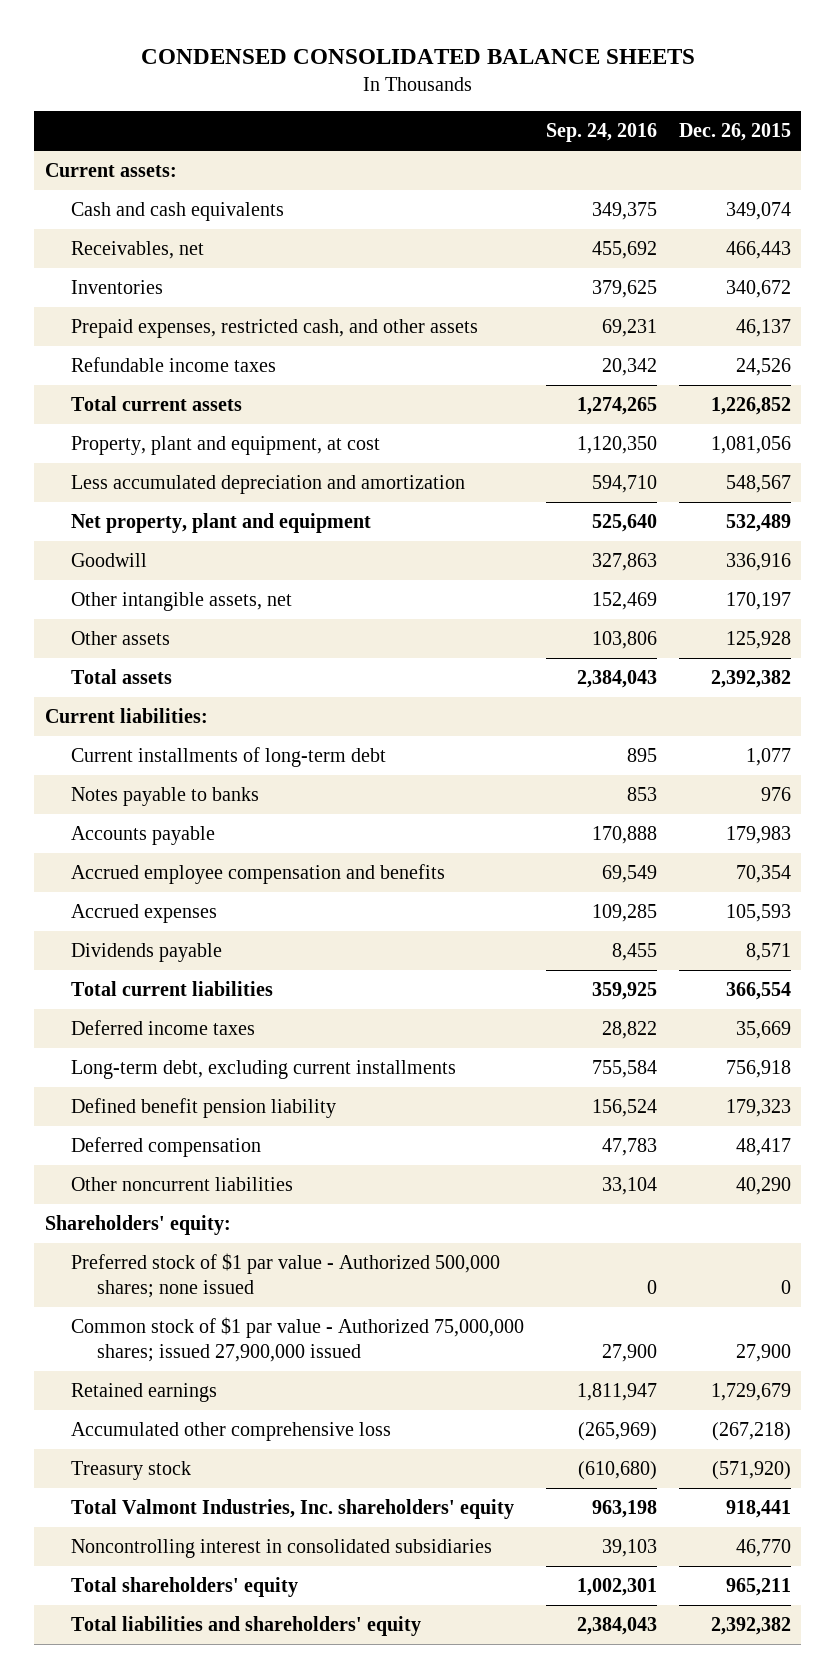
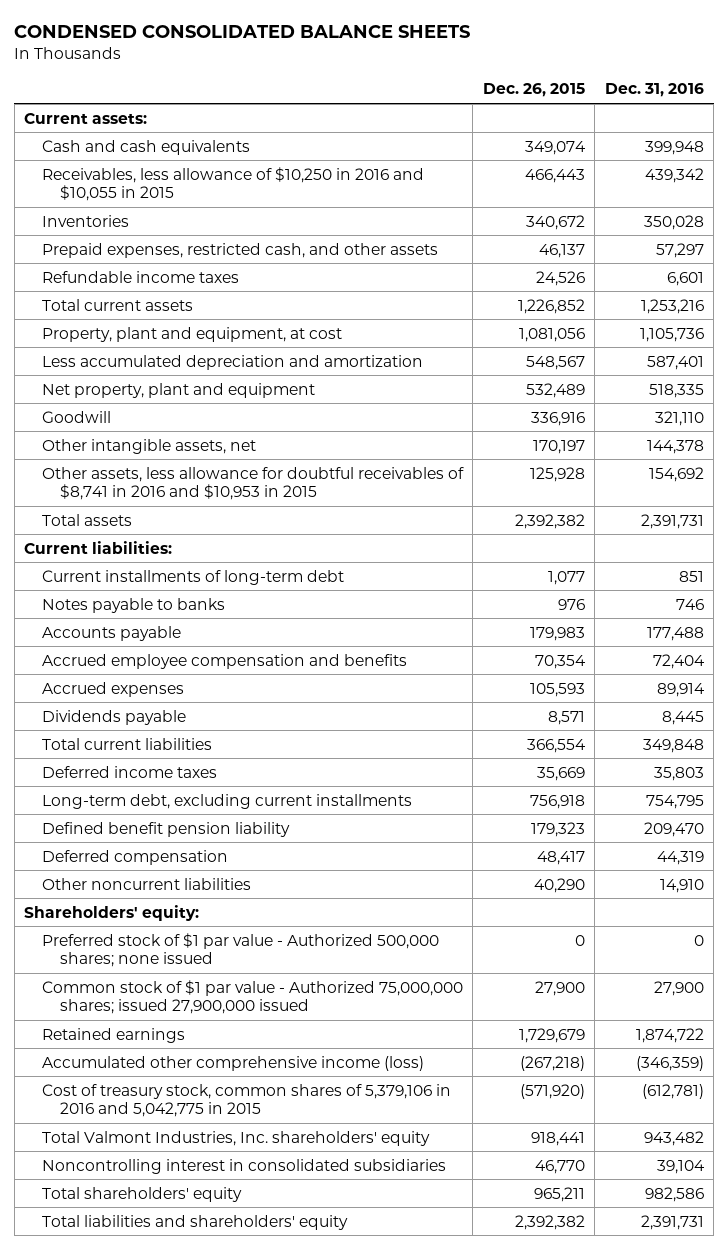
- | Sep. 24, 2016 | Dec. 26, 2015
+ | Dec. 26, 2015 | Dec. 31, 2016
- Receivables, net | 455,692 | 466,443
+ Receivables, less allowance of $10,250 in 2016 and $10,055 in 2015 | 466,443 | 439,342
- Other assets | 103,806 | 125,928
+ Other assets, less allowance for doubtful receivables of $8,741 in 2016 and $10,953 in 2015 | 125,928 | 154,692
- Accumulated other comprehensive loss | (265,969) | (267,218)
- Treasury stock | (610,680) | (571,920)
+ Accumulated other comprehensive income (loss) | (267,218) | (346,359)
+ Cost of treasury stock, common shares of 5,379,106 in 2016 and 5,042,775 in 2015 | (571,920) | (612,781)

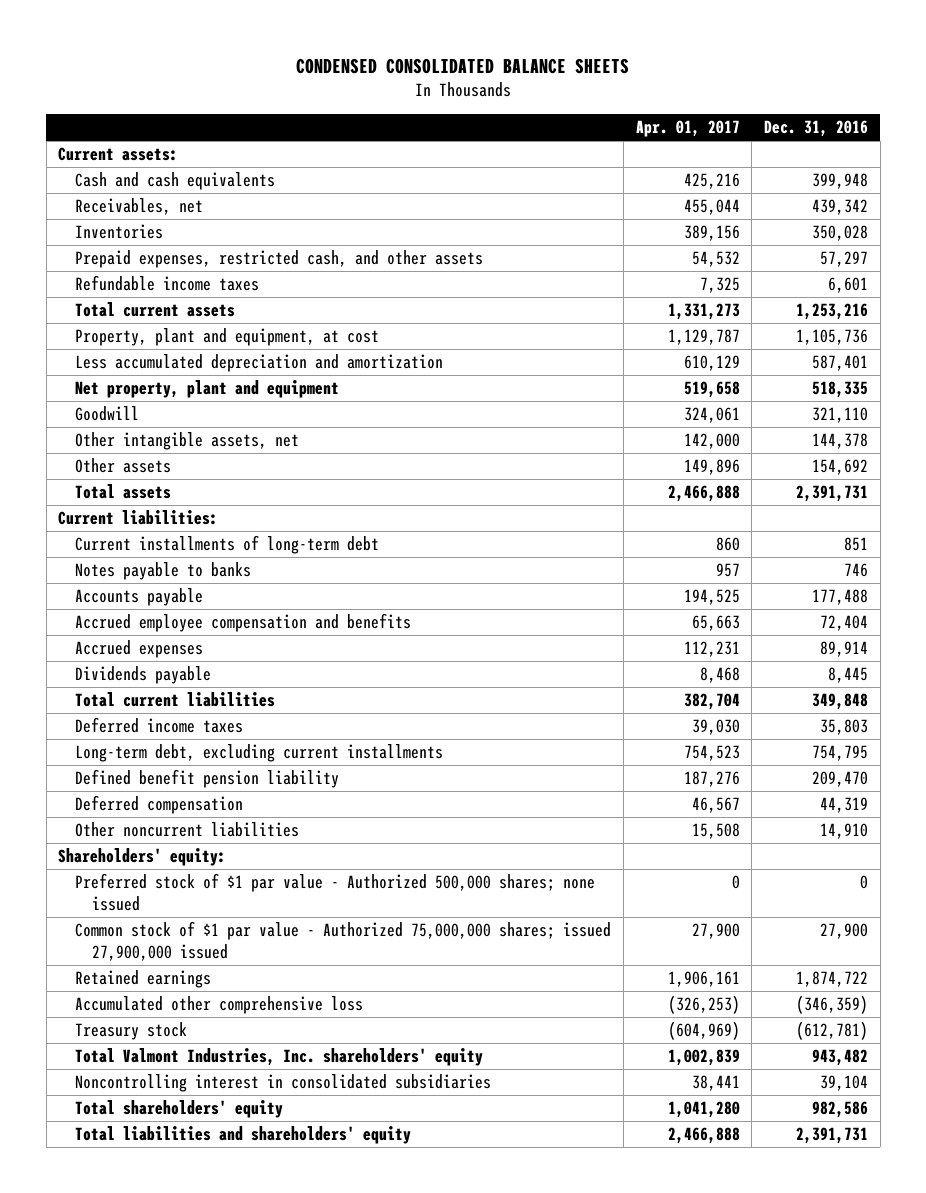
- | Dec. 26, 2015 | Dec. 31, 2016
+ | Apr. 01, 2017 | Dec. 31, 2016
- Receivables, less allowance of $10,250 in 2016 and $10,055 in 2015 | 466,443 | 439,342
+ Receivables, net | 455,044 | 439,342
- Other assets, less allowance for doubtful receivables of $8,741 in 2016 and $10,953 in 2015 | 125,928 | 154,692
+ Other assets | 149,896 | 154,692
- Accumulated other comprehensive income (loss) | (267,218) | (346,359)
- Cost of treasury stock, common shares of 5,379,106 in 2016 and 5,042,775 in 2015 | (571,920) | (612,781)
+ Accumulated other comprehensive loss | (326,253) | (346,359)
+ Treasury stock | (604,969) | (612,781)

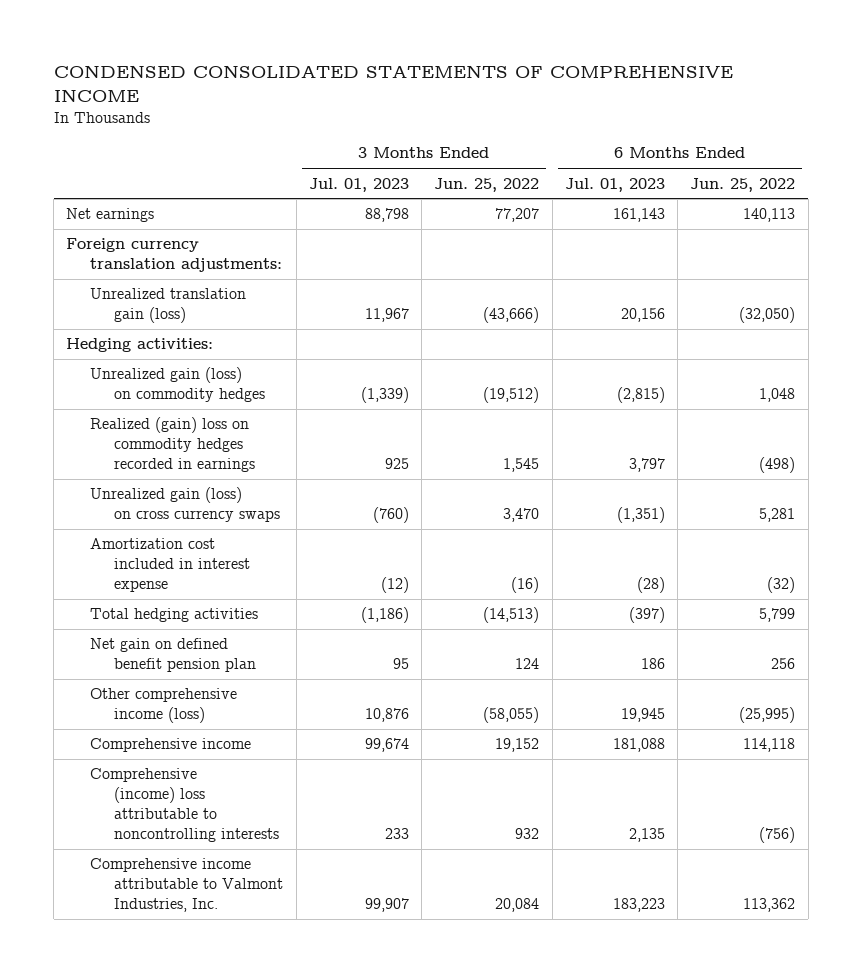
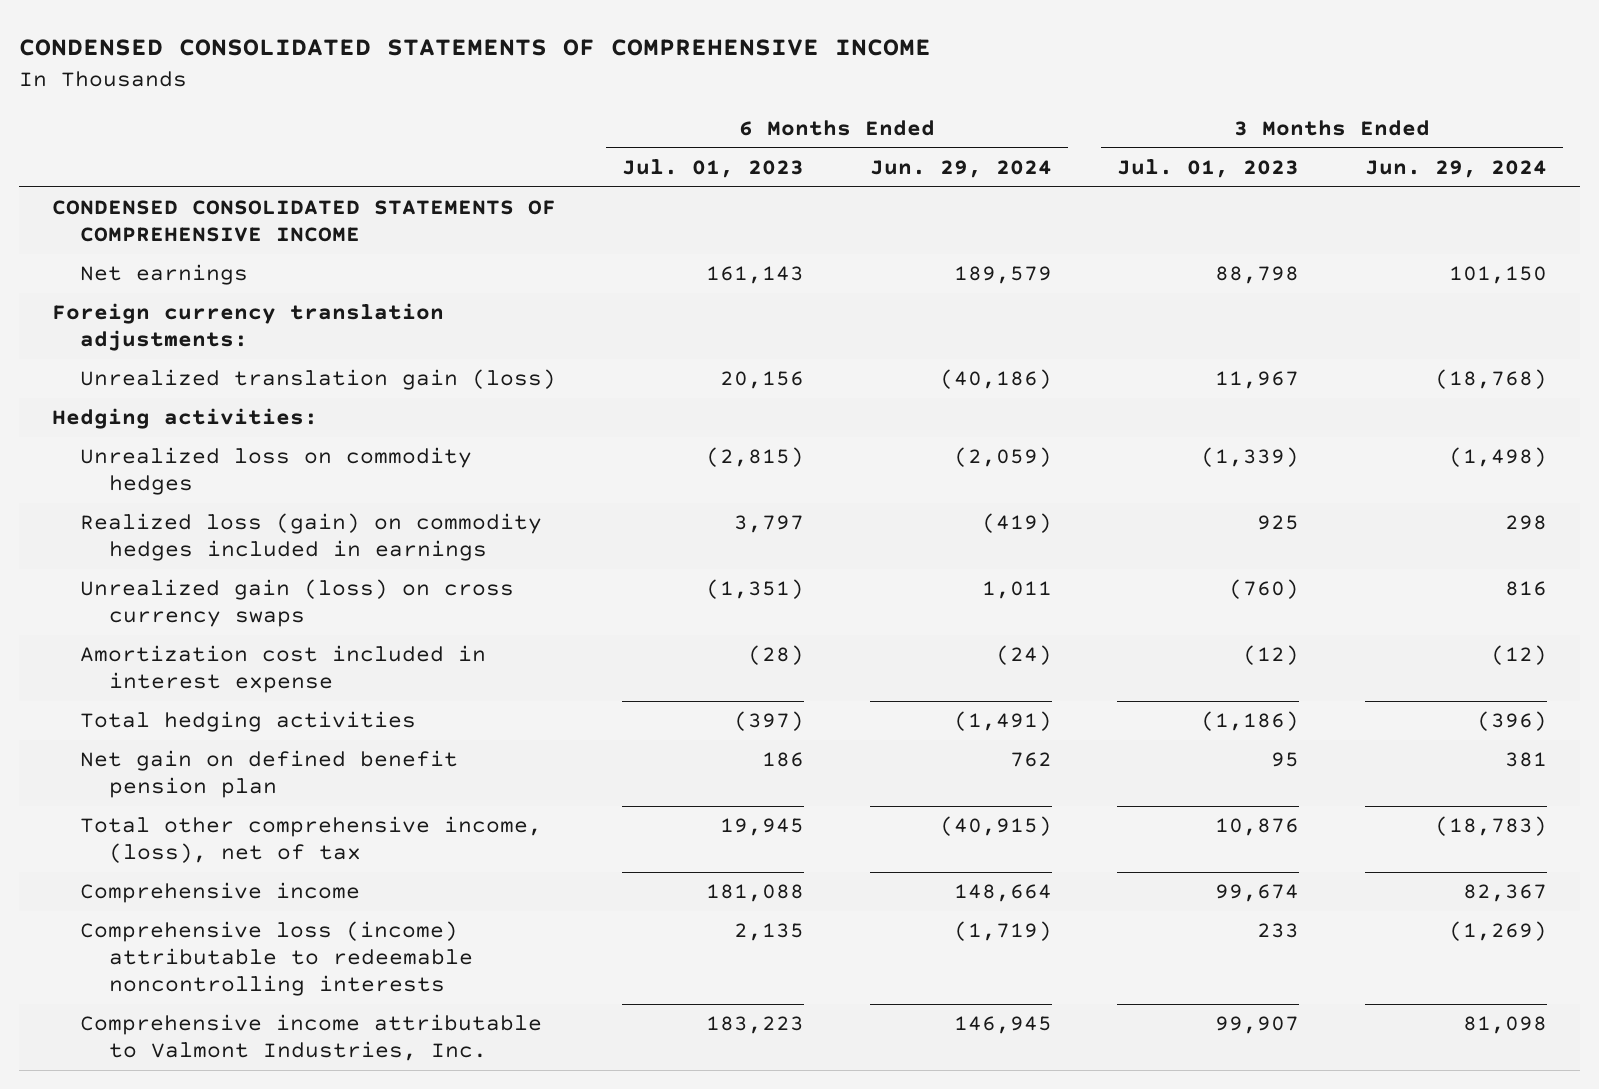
- | 3 Months Ended Jul. 01, 2023 | 3 Months Ended Jun. 25, 2022 | 6 Months Ended Jul. 01, 2023 | 6 Months Ended Jun. 25, 2022
+ | 6 Months Ended Jul. 01, 2023 | 6 Months Ended Jun. 29, 2024 | 3 Months Ended Jul. 01, 2023 | 3 Months Ended Jun. 29, 2024
+ CONDENSED CONSOLIDATED STATEMENTS OF COMPREHENSIVE INCOME
- Unrealized gain (loss) on commodity hedges | (1,339) | (19,512) | (2,815) | 1,048
- Realized (gain) loss on commodity hedges recorded in earnings | 925 | 1,545 | 3,797 | (498)
+ Unrealized loss on commodity hedges | (2,815) | (2,059) | (1,339) | (1,498)
+ Realized loss (gain) on commodity hedges included in earnings | 3,797 | (419) | 925 | 298
- Other comprehensive income (loss) | 10,876 | (58,055) | 19,945 | (25,995)
+ Total other comprehensive income, (loss), net of tax | 19,945 | (40,915) | 10,876 | (18,783)
- Comprehensive (income) loss attributable to noncontrolling interests | 233 | 932 | 2,135 | (756)
+ Comprehensive loss (income) attributable to redeemable noncontrolling interests | 2,135 | (1,719) | 233 | (1,269)

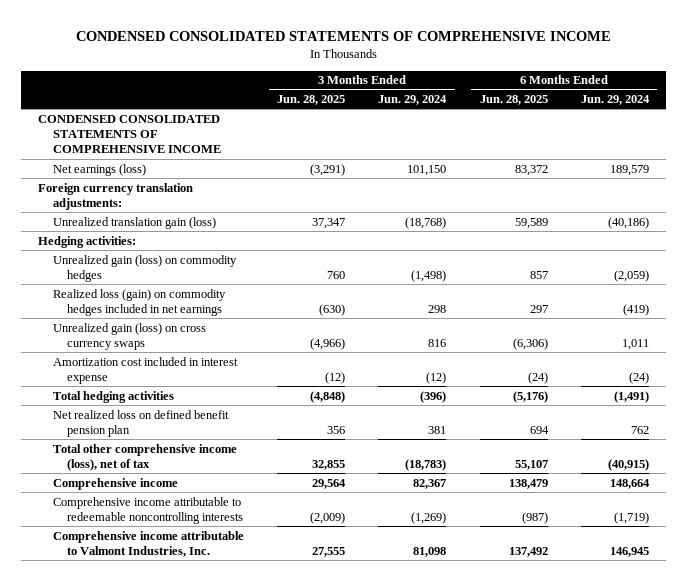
- | 6 Months Ended Jul. 01, 2023 | 6 Months Ended Jun. 29, 2024 | 3 Months Ended Jul. 01, 2023 | 3 Months Ended Jun. 29, 2024
+ | 3 Months Ended Jun. 28, 2025 | 3 Months Ended Jun. 29, 2024 | 6 Months Ended Jun. 28, 2025 | 6 Months Ended Jun. 29, 2024
- Net earnings | 161,143 | 189,579 | 88,798 | 101,150
+ Net earnings (loss) | (3,291) | 101,150 | 83,372 | 189,579
- Unrealized loss on commodity hedges | (2,815) | (2,059) | (1,339) | (1,498)
- Realized loss (gain) on commodity hedges included in earnings | 3,797 | (419) | 925 | 298
+ Unrealized gain (loss) on commodity hedges | 760 | (1,498) | 857 | (2,059)
+ Realized loss (gain) on commodity hedges included in net earnings | (630) | 298 | 297 | (419)
- Net gain on defined benefit pension plan | 186 | 762 | 95 | 381
- Total other comprehensive income, (loss), net of tax | 19,945 | (40,915) | 10,876 | (18,783)
+ Net realized loss on defined benefit pension plan | 356 | 381 | 694 | 762
+ Total other comprehensive income (loss), net of tax | 32,855 | (18,783) | 55,107 | (40,915)
- Comprehensive loss (income) attributable to redeemable noncontrolling interests | 2,135 | (1,719) | 233 | (1,269)
+ Comprehensive income attributable to redeemable noncontrolling interests | (2,009) | (1,269) | (987) | (1,719)

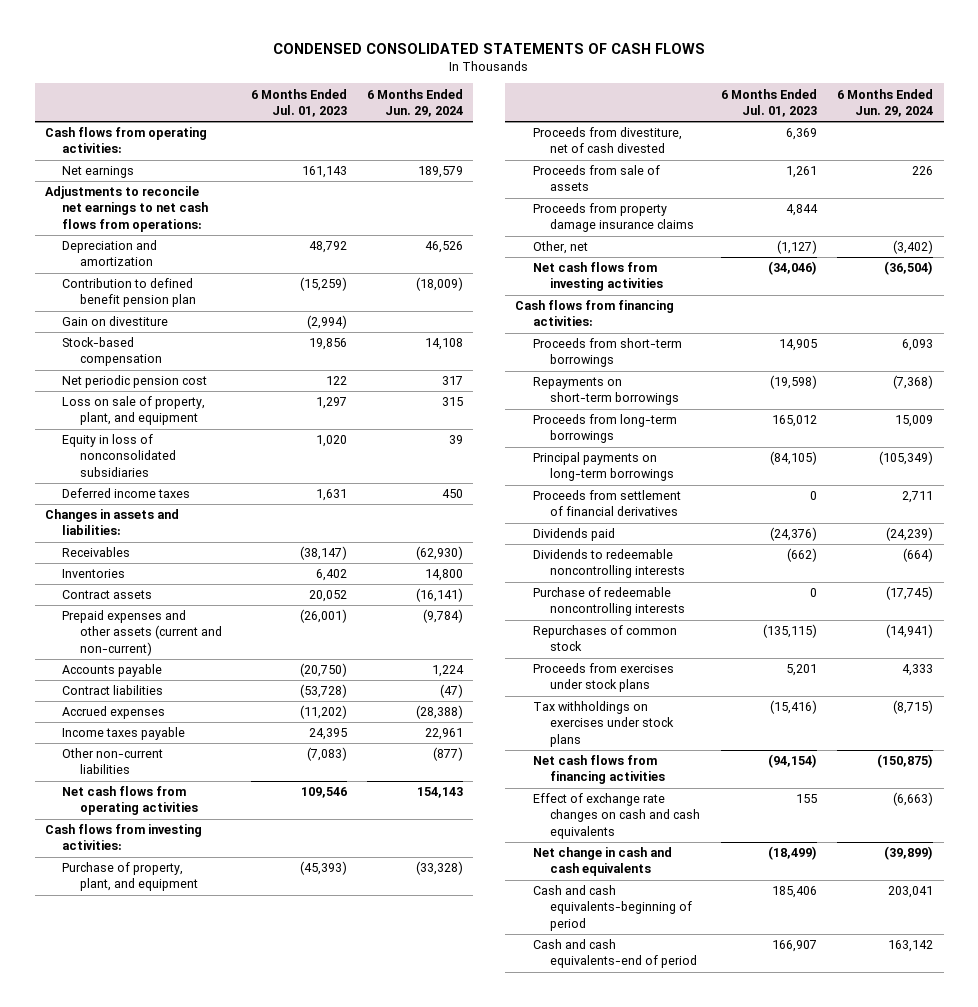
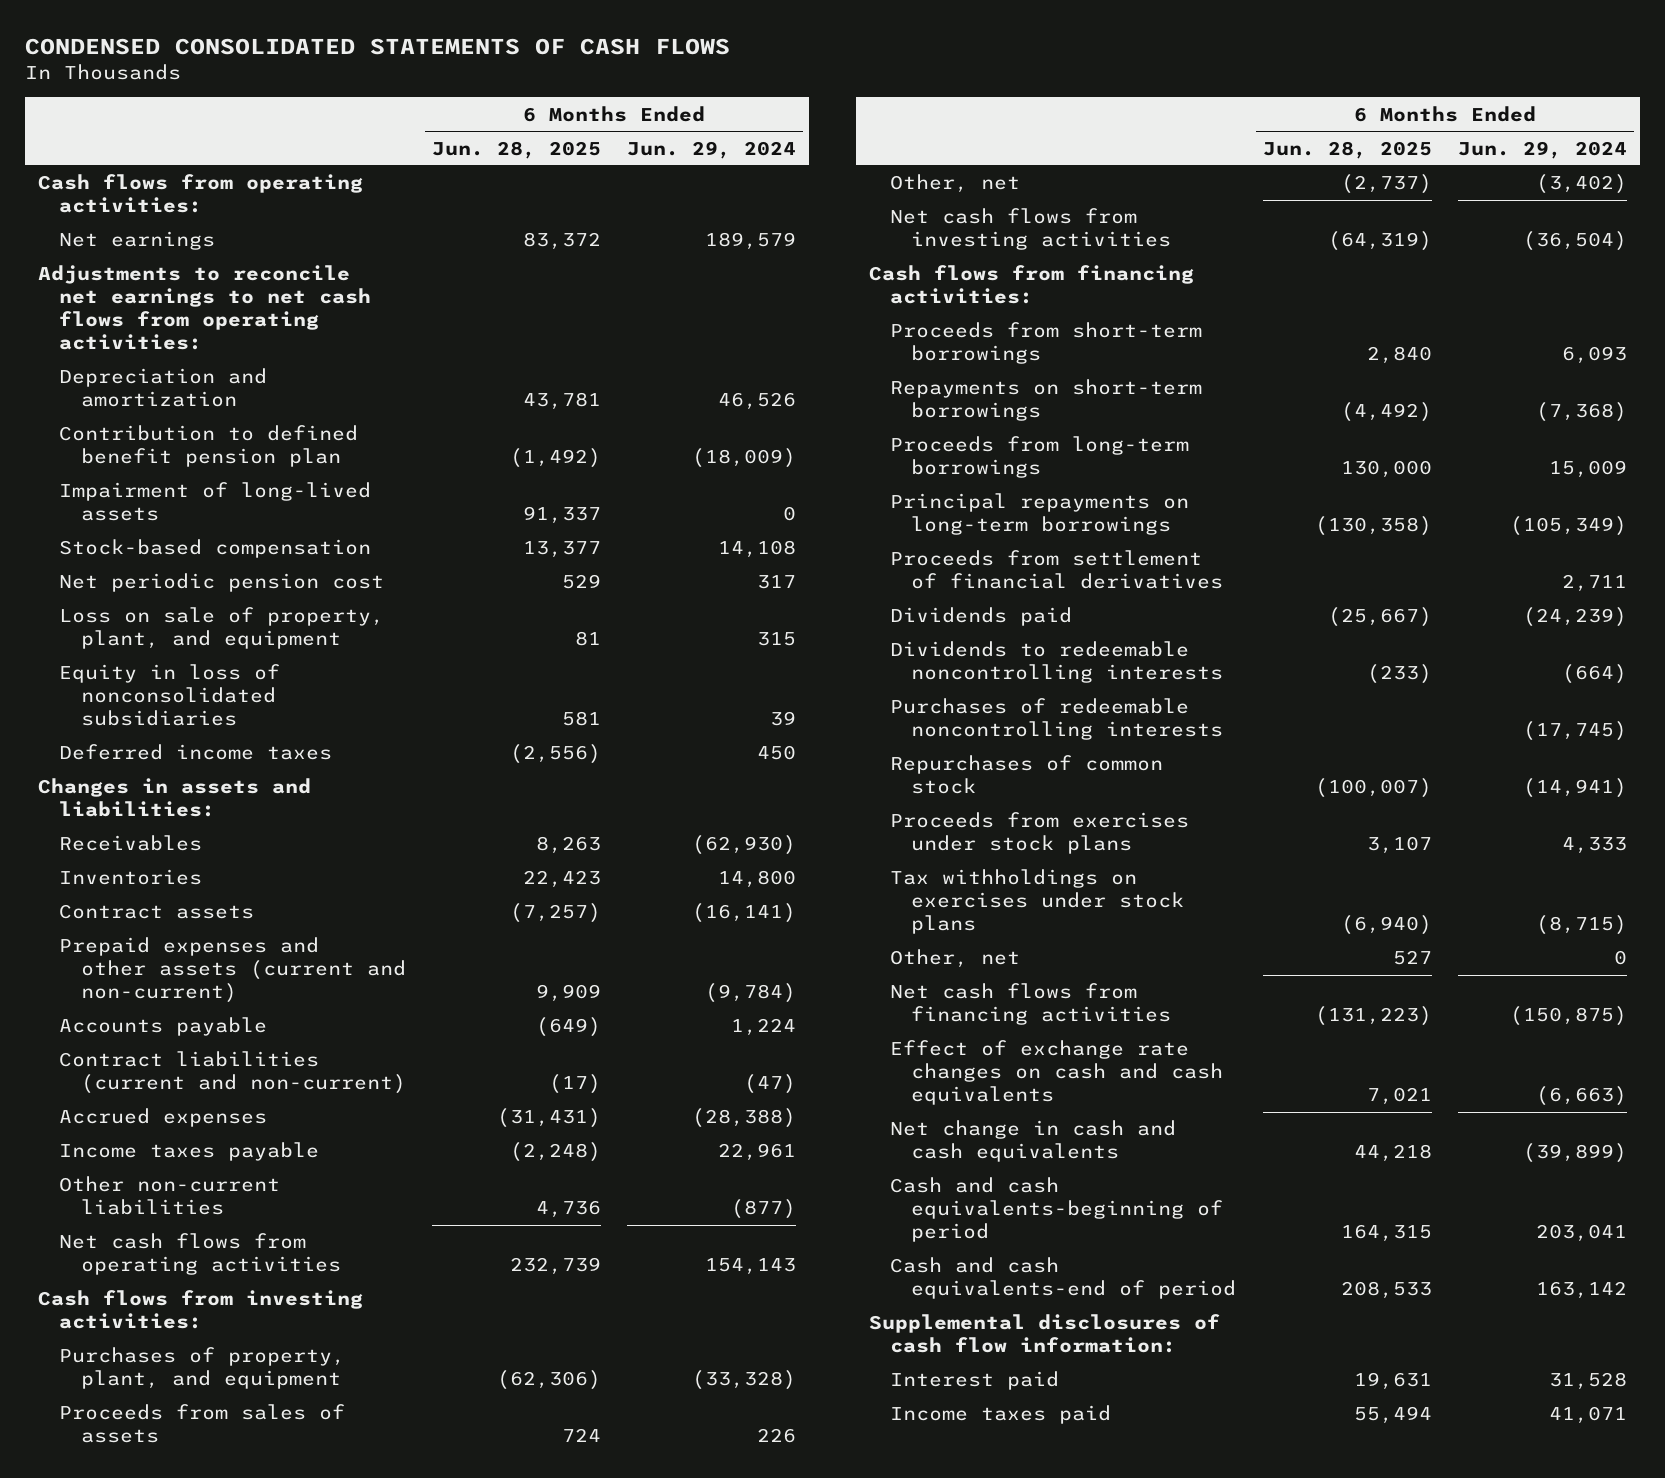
- | 6 Months Ended Jul. 01, 2023 | 6 Months Ended Jun. 29, 2024
+ | 6 Months Ended Jun. 28, 2025 | 6 Months Ended Jun. 29, 2024
- Adjustments to reconcile net earnings to net cash flows from operations:
+ Adjustments to reconcile net earnings to net cash flows from operating activities:
- Gain on divestiture | (2,994) |
+ Impairment of long-lived assets | 91,337 | 0
- Contract liabilities | (53,728) | (47)
+ Contract liabilities (current and non-current) | (17) | (47)
- Purchase of property, plant, and equipment | (45,393) | (33,328)
- Proceeds from divestiture, net of cash divested | 6,369 |
- Proceeds from sale of assets | 1,261 | 226
- Proceeds from property damage insurance claims | 4,844 |
+ Purchases of property, plant, and equipment | (62,306) | (33,328)
+ Proceeds from sales of assets | 724 | 226
- Principal payments on long-term borrowings | (84,105) | (105,349)
+ Principal repayments on long-term borrowings | (130,358) | (105,349)
- Purchase of redeemable noncontrolling interests | 0 | (17,745)
+ Purchases of redeemable noncontrolling interests | | (17,745)
+ Other, net | 527 | 0
+ Supplemental disclosures of cash flow information:
+ Interest paid | 19,631 | 31,528
+ Income taxes paid | 55,494 | 41,071

